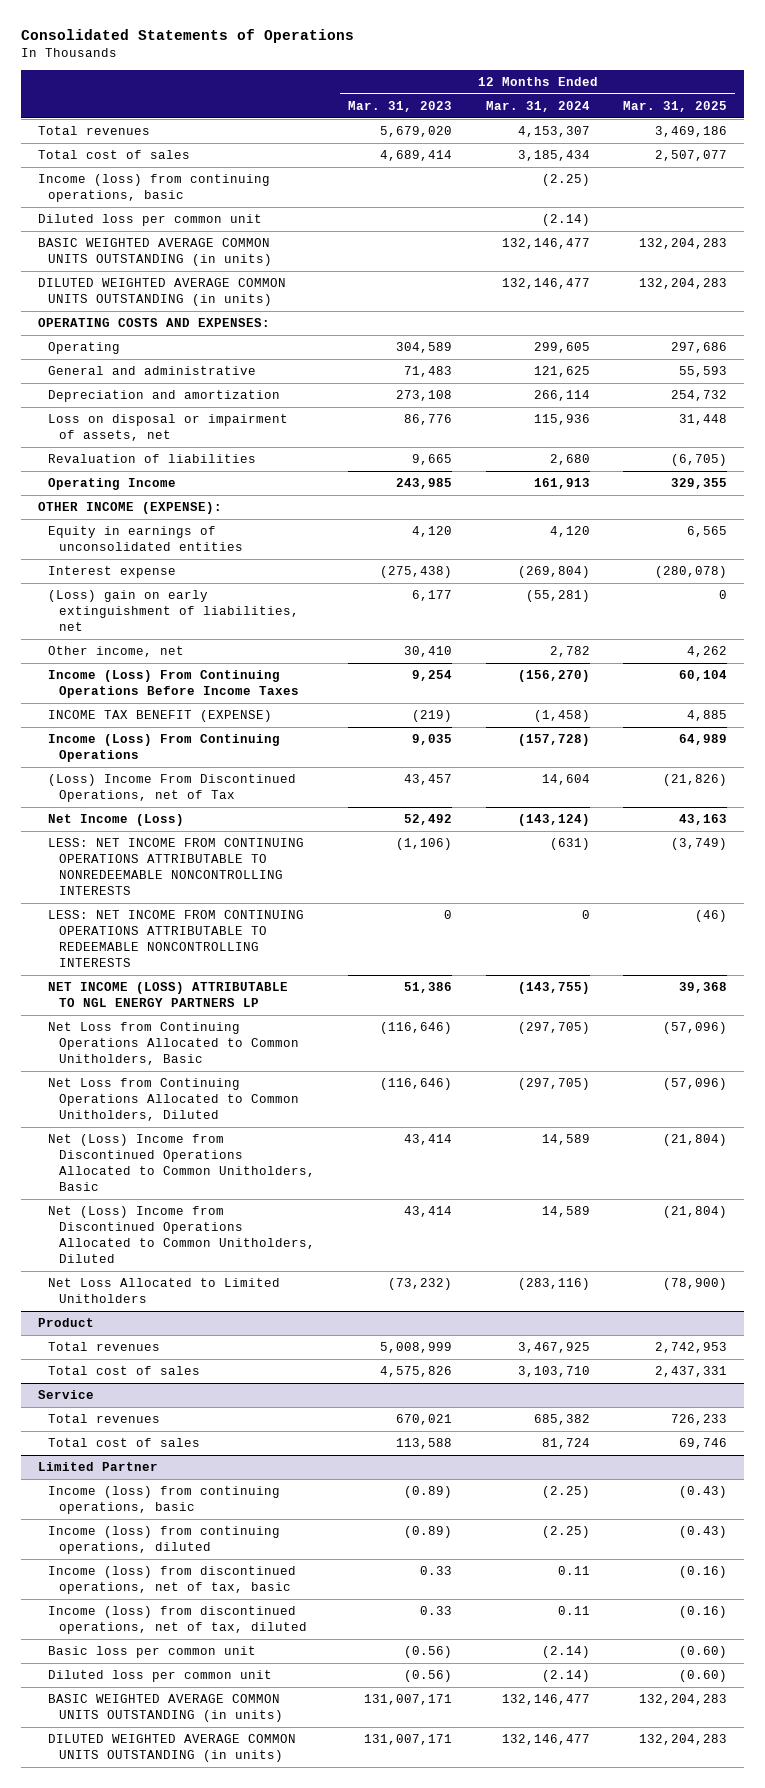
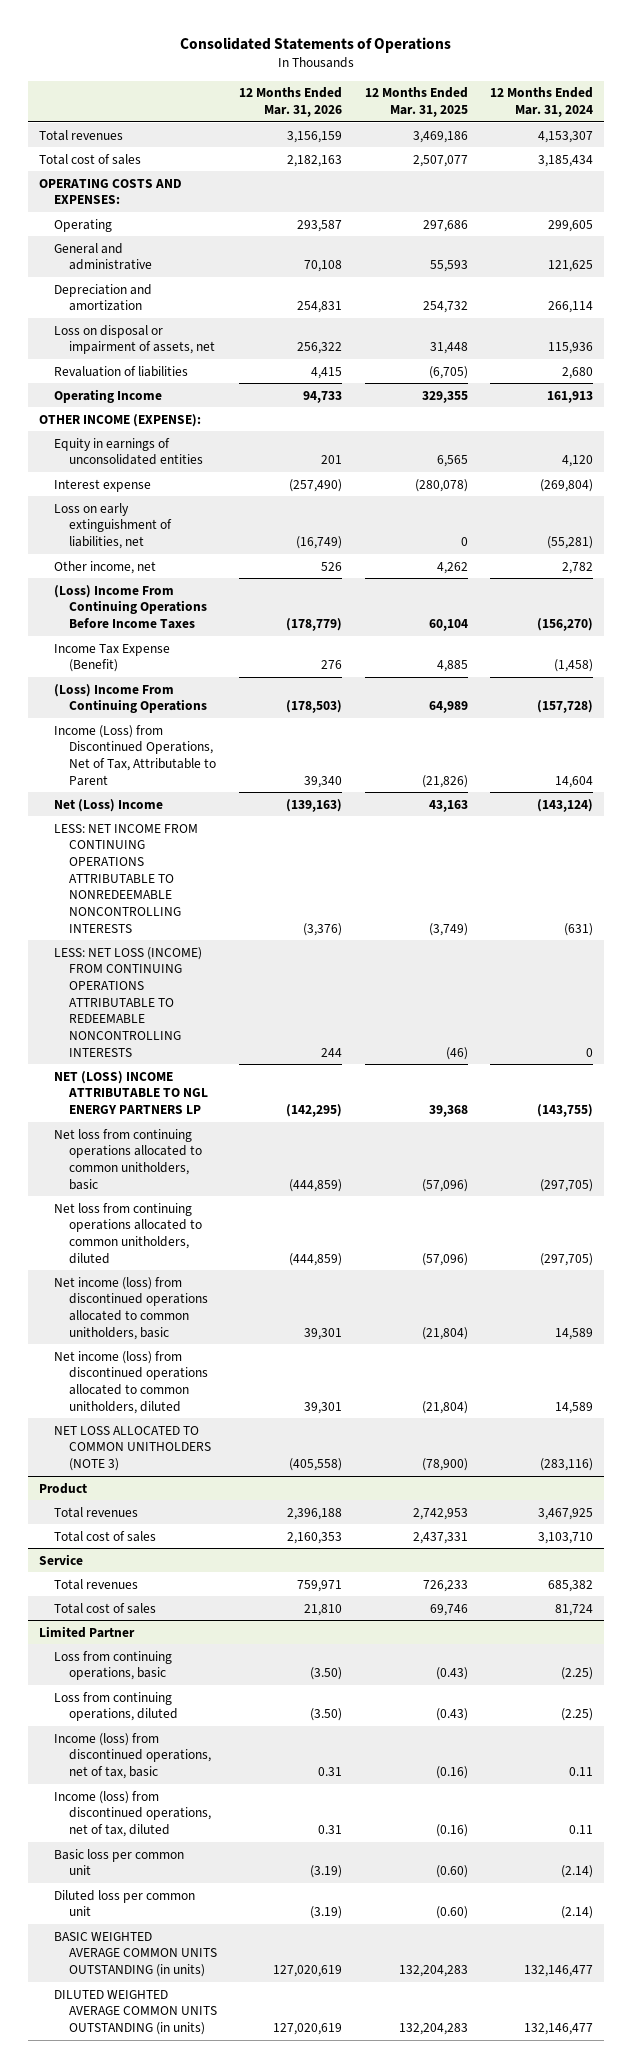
- | 12 Months Ended Mar. 31, 2023 | 12 Months Ended Mar. 31, 2024 | 12 Months Ended Mar. 31, 2025
+ | 12 Months Ended Mar. 31, 2026 | 12 Months Ended Mar. 31, 2025 | 12 Months Ended Mar. 31, 2024
- Income (loss) from continuing operations, basic | | (2.25) |
- Diluted loss per common unit | | (2.14) |
- BASIC WEIGHTED AVERAGE COMMON UNITS OUTSTANDING (in units) | | 132,146,477 | 132,204,283
- DILUTED WEIGHTED AVERAGE COMMON UNITS OUTSTANDING (in units) | | 132,146,477 | 132,204,283
- (Loss) gain on early extinguishment of liabilities, net | 6,177 | (55,281) | 0
+ Loss on early extinguishment of liabilities, net | (16,749) | 0 | (55,281)
- Income (Loss) From Continuing Operations Before Income Taxes | 9,254 | (156,270) | 60,104
- INCOME TAX BENEFIT (EXPENSE) | (219) | (1,458) | 4,885
- Income (Loss) From Continuing Operations | 9,035 | (157,728) | 64,989
- (Loss) Income From Discontinued Operations, net of Tax | 43,457 | 14,604 | (21,826)
- Net Income (Loss) | 52,492 | (143,124) | 43,163
+ (Loss) Income From Continuing Operations Before Income Taxes | (178,779) | 60,104 | (156,270)
+ Income Tax Expense (Benefit) | 276 | 4,885 | (1,458)
+ (Loss) Income From Continuing Operations | (178,503) | 64,989 | (157,728)
+ Income (Loss) from Discontinued Operations, Net of Tax, Attributable to Parent | 39,340 | (21,826) | 14,604
+ Net (Loss) Income | (139,163) | 43,163 | (143,124)
- LESS: NET INCOME FROM CONTINUING OPERATIONS ATTRIBUTABLE TO REDEEMABLE NONCONTROLLING INTERESTS | 0 | 0 | (46)
- NET INCOME (LOSS) ATTRIBUTABLE TO NGL ENERGY PARTNERS LP | 51,386 | (143,755) | 39,368
- Net Loss from Continuing Operations Allocated to Common Unitholders, Basic | (116,646) | (297,705) | (57,096)
- Net Loss from Continuing Operations Allocated to Common Unitholders, Diluted | (116,646) | (297,705) | (57,096)
- Net (Loss) Income from Discontinued Operations Allocated to Common Unitholders, Basic | 43,414 | 14,589 | (21,804)
- Net (Loss) Income from Discontinued Operations Allocated to Common Unitholders, Diluted | 43,414 | 14,589 | (21,804)
- Net Loss Allocated to Limited Unitholders | (73,232) | (283,116) | (78,900)
+ LESS: NET LOSS (INCOME) FROM CONTINUING OPERATIONS ATTRIBUTABLE TO REDEEMABLE NONCONTROLLING INTERESTS | 244 | (46) | 0
+ NET (LOSS) INCOME ATTRIBUTABLE TO NGL ENERGY PARTNERS LP | (142,295) | 39,368 | (143,755)
+ Net loss from continuing operations allocated to common unitholders, basic | (444,859) | (57,096) | (297,705)
+ Net loss from continuing operations allocated to common unitholders, diluted | (444,859) | (57,096) | (297,705)
+ Net income (loss) from discontinued operations allocated to common unitholders, basic | 39,301 | (21,804) | 14,589
+ Net income (loss) from discontinued operations allocated to common unitholders, diluted | 39,301 | (21,804) | 14,589
+ NET LOSS ALLOCATED TO COMMON UNITHOLDERS (NOTE 3) | (405,558) | (78,900) | (283,116)
@ Limited Partner
- Income (loss) from continuing operations, basic | (0.89) | (2.25) | (0.43)
- Income (loss) from continuing operations, diluted | (0.89) | (2.25) | (0.43)
+ Loss from continuing operations, basic | (3.50) | (0.43) | (2.25)
+ Loss from continuing operations, diluted | (3.50) | (0.43) | (2.25)

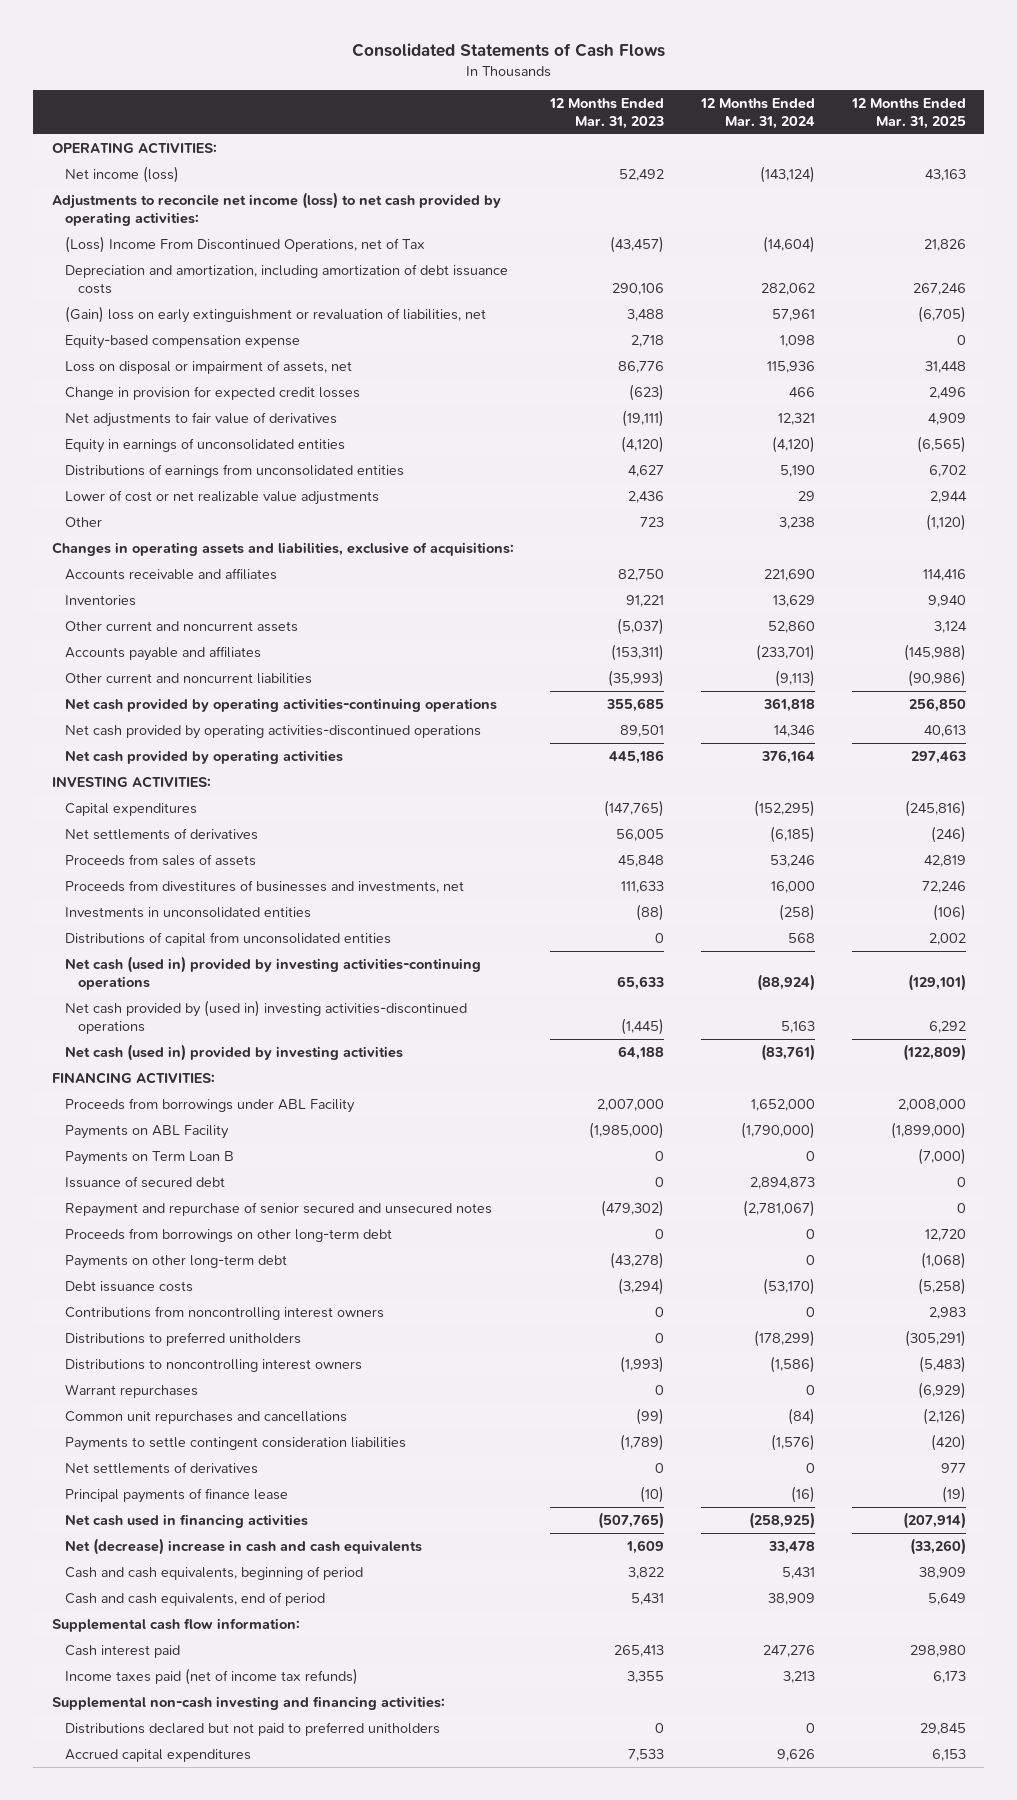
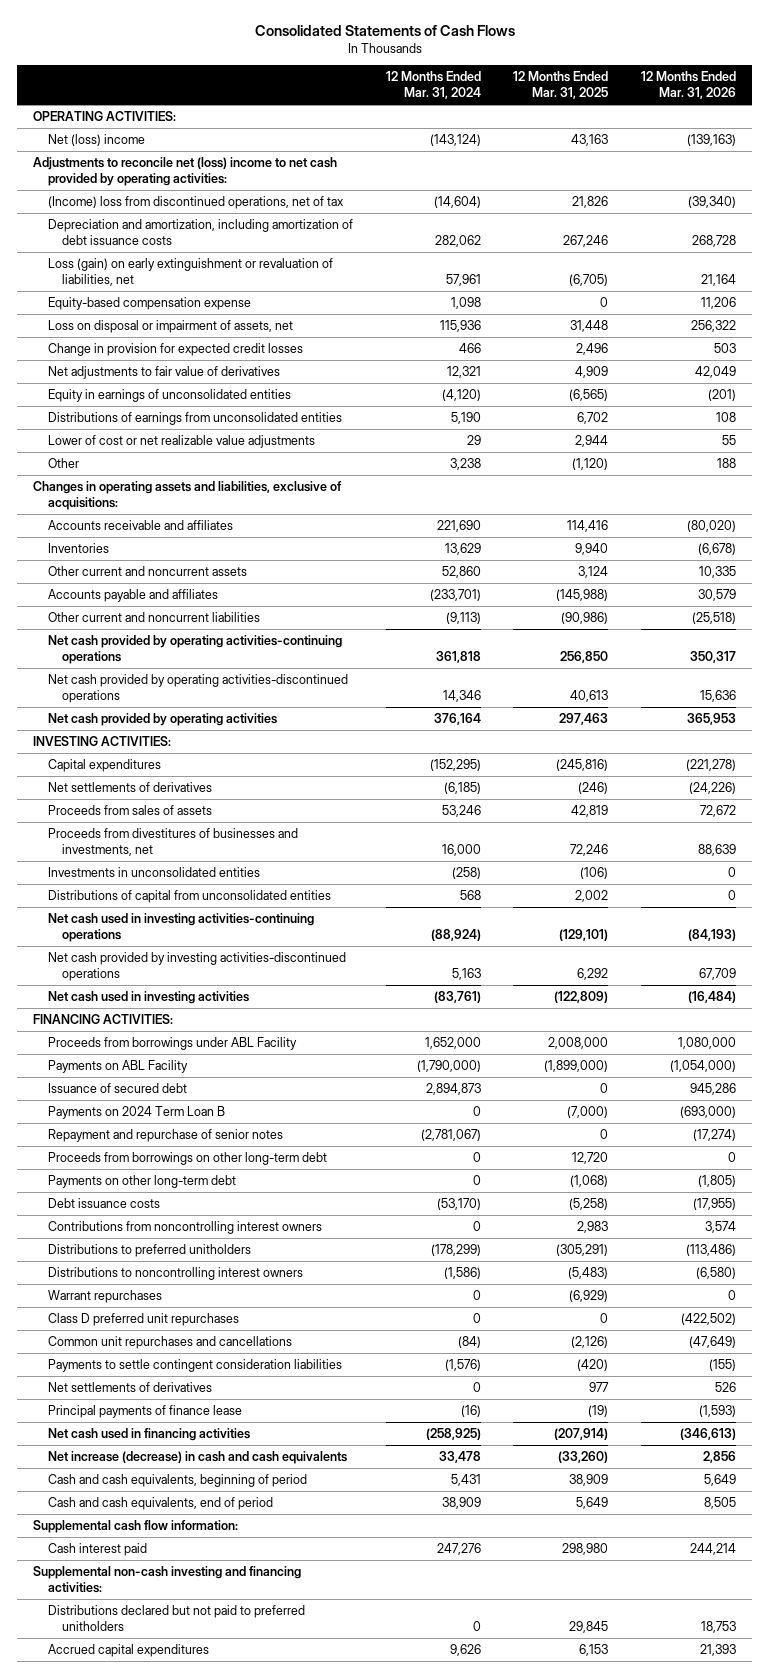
- | 12 Months Ended Mar. 31, 2023 | 12 Months Ended Mar. 31, 2024 | 12 Months Ended Mar. 31, 2025
+ | 12 Months Ended Mar. 31, 2024 | 12 Months Ended Mar. 31, 2025 | 12 Months Ended Mar. 31, 2026
- Net income (loss) | 52,492 | (143,124) | 43,163
- Adjustments to reconcile net income (loss) to net cash provided by operating activities:
- (Loss) Income From Discontinued Operations, net of Tax | (43,457) | (14,604) | 21,826
+ Net (loss) income | (143,124) | 43,163 | (139,163)
+ Adjustments to reconcile net (loss) income to net cash provided by operating activities:
+ (Income) loss from discontinued operations, net of tax | (14,604) | 21,826 | (39,340)
- (Gain) loss on early extinguishment or revaluation of liabilities, net | 3,488 | 57,961 | (6,705)
+ Loss (gain) on early extinguishment or revaluation of liabilities, net | 57,961 | (6,705) | 21,164
- Net cash (used in) provided by investing activities-continuing operations | 65,633 | (88,924) | (129,101)
- Net cash provided by (used in) investing activities-discontinued operations | (1,445) | 5,163 | 6,292
- Net cash (used in) provided by investing activities | 64,188 | (83,761) | (122,809)
+ Net cash used in investing activities-continuing operations | (88,924) | (129,101) | (84,193)
+ Net cash provided by investing activities-discontinued operations | 5,163 | 6,292 | 67,709
+ Net cash used in investing activities | (83,761) | (122,809) | (16,484)
- Payments on Term Loan B | 0 | 0 | (7,000)
- Repayment and repurchase of senior secured and unsecured notes | (479,302) | (2,781,067) | 0
+ Payments on 2024 Term Loan B | 0 | (7,000) | (693,000)
+ Repayment and repurchase of senior notes | (2,781,067) | 0 | (17,274)
+ Class D preferred unit repurchases | 0 | 0 | (422,502)
- Net (decrease) increase in cash and cash equivalents | 1,609 | 33,478 | (33,260)
+ Net increase (decrease) in cash and cash equivalents | 33,478 | (33,260) | 2,856
- Income taxes paid (net of income tax refunds) | 3,355 | 3,213 | 6,173

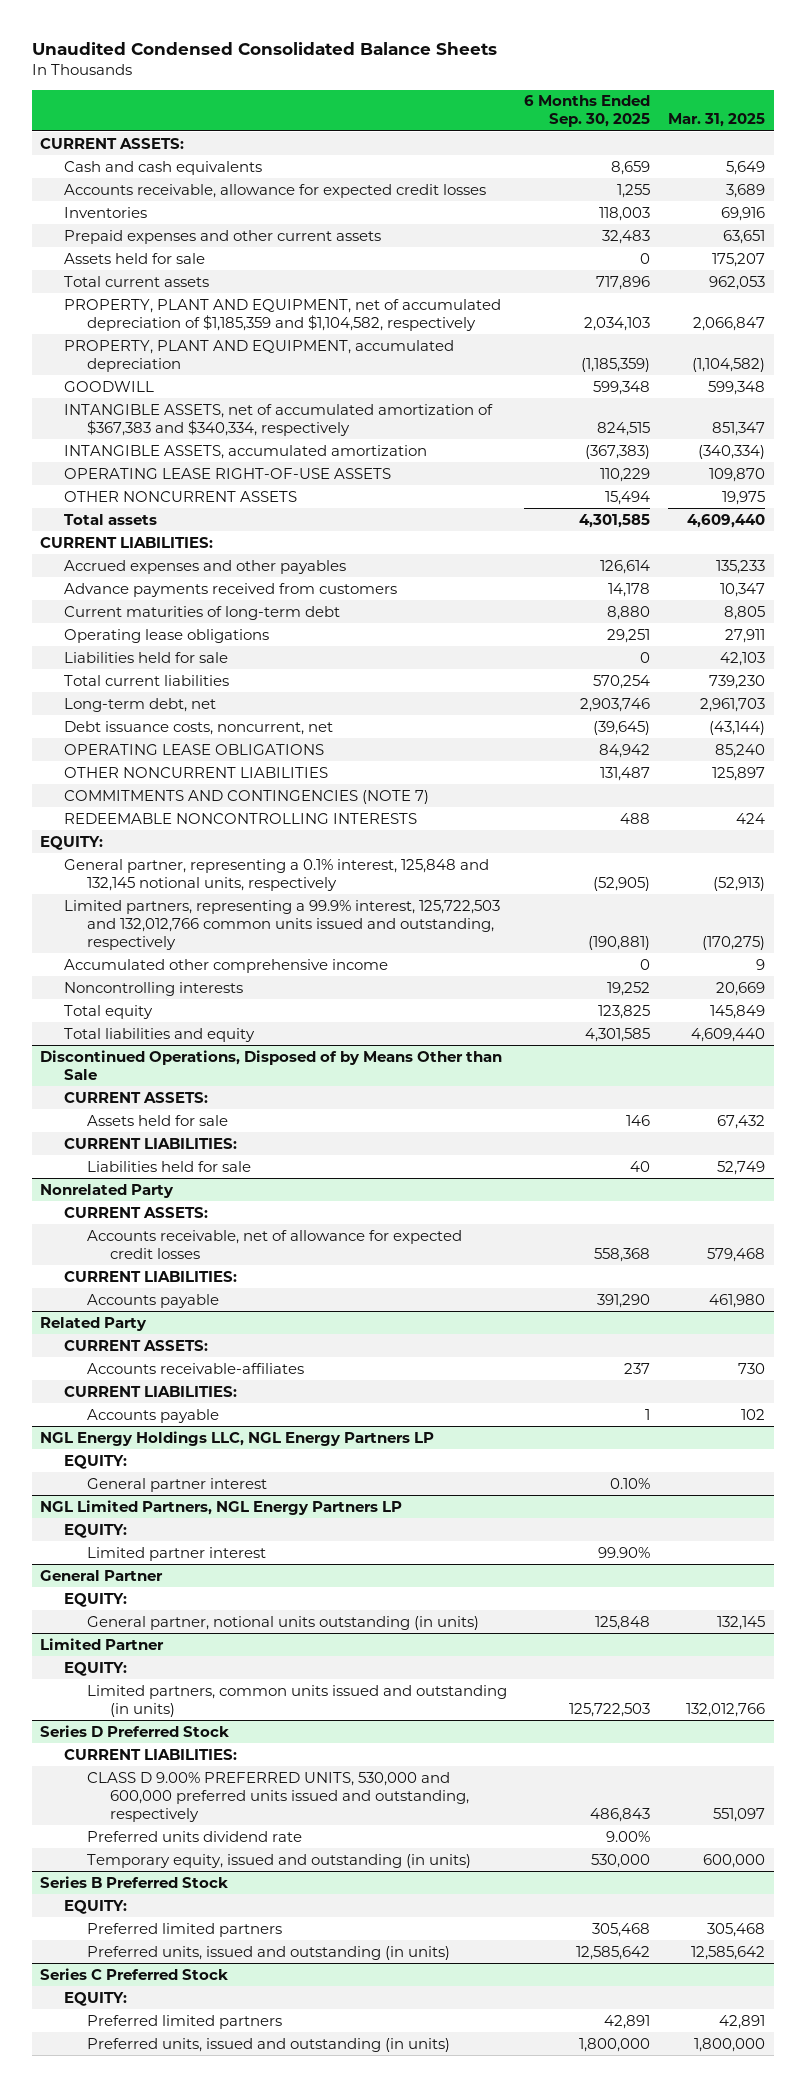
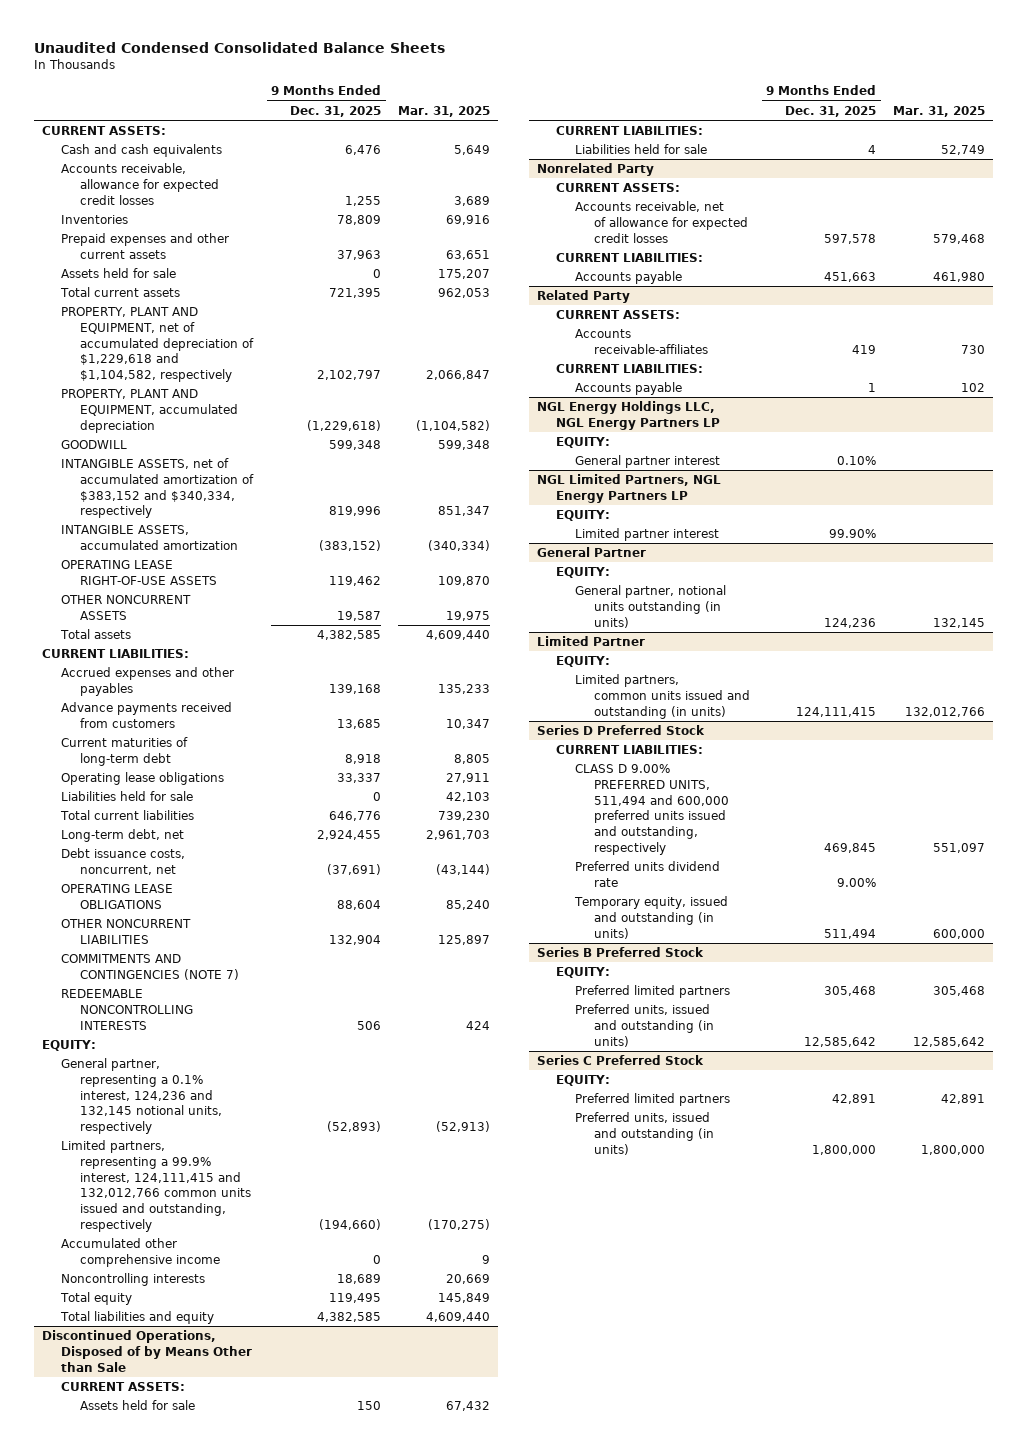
- | 6 Months Ended Sep. 30, 2025 | Mar. 31, 2025
+ | 9 Months Ended Dec. 31, 2025 | Mar. 31, 2025
- PROPERTY, PLANT AND EQUIPMENT, net of accumulated depreciation of $1,185,359 and $1,104,582, respectively | 2,034,103 | 2,066,847
+ PROPERTY, PLANT AND EQUIPMENT, net of accumulated depreciation of $1,229,618 and $1,104,582, respectively | 2,102,797 | 2,066,847
- INTANGIBLE ASSETS, net of accumulated amortization of $367,383 and $340,334, respectively | 824,515 | 851,347
+ INTANGIBLE ASSETS, net of accumulated amortization of $383,152 and $340,334, respectively | 819,996 | 851,347
- General partner, representing a 0.1% interest, 125,848 and 132,145 notional units, respectively | (52,905) | (52,913)
- Limited partners, representing a 99.9% interest, 125,722,503 and 132,012,766 common units issued and outstanding, respectively | (190,881) | (170,275)
+ General partner, representing a 0.1% interest, 124,236 and 132,145 notional units, respectively | (52,893) | (52,913)
+ Limited partners, representing a 99.9% interest, 124,111,415 and 132,012,766 common units issued and outstanding, respectively | (194,660) | (170,275)
@ Series D Preferred Stock
- CLASS D 9.00% PREFERRED UNITS, 530,000 and 600,000 preferred units issued and outstanding, respectively | 486,843 | 551,097
+ CLASS D 9.00% PREFERRED UNITS, 511,494 and 600,000 preferred units issued and outstanding, respectively | 469,845 | 551,097

